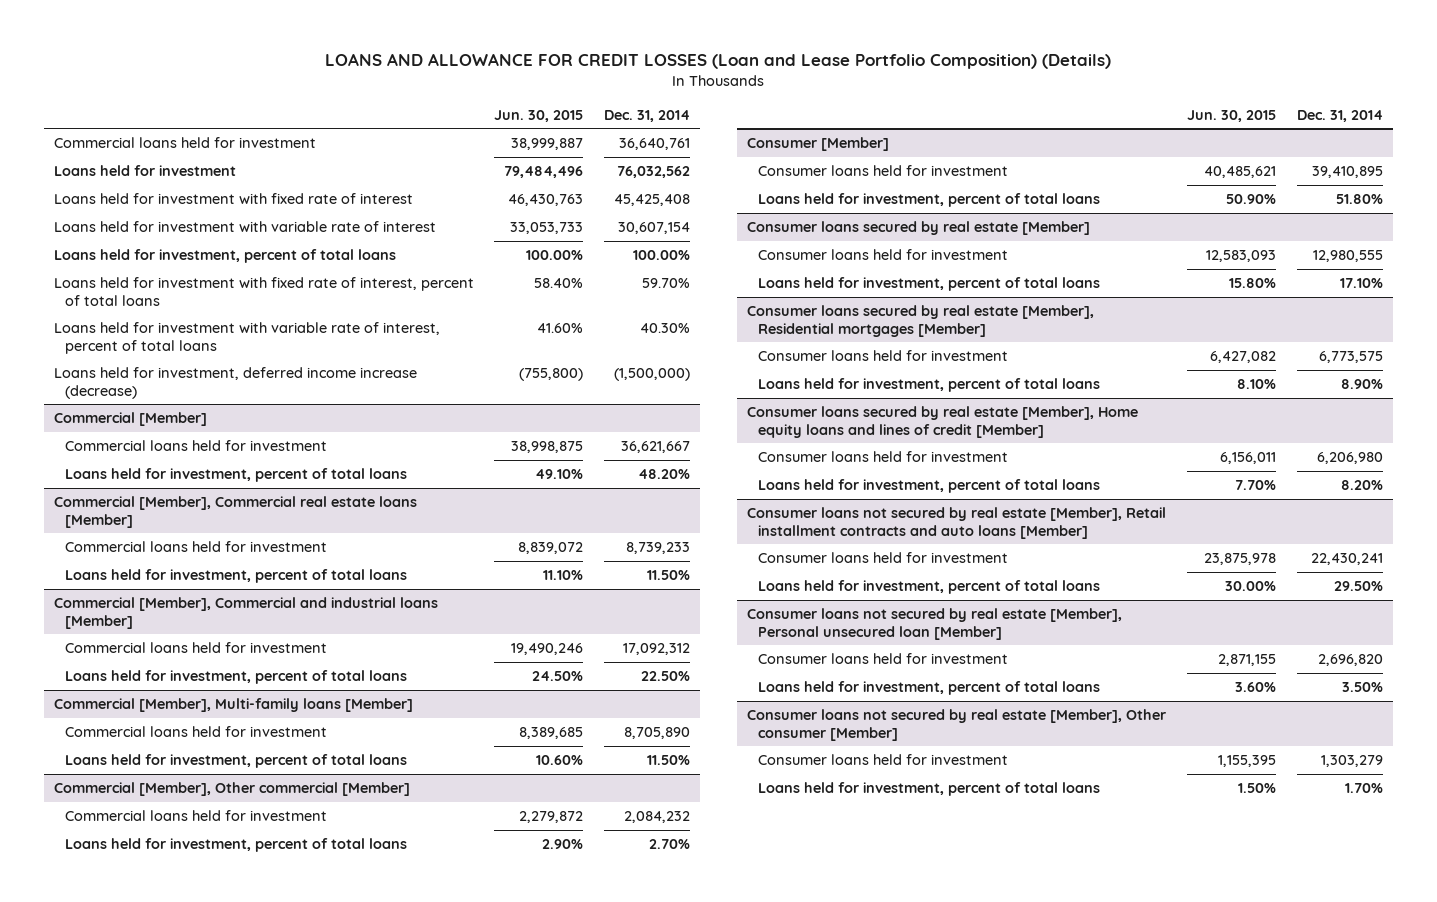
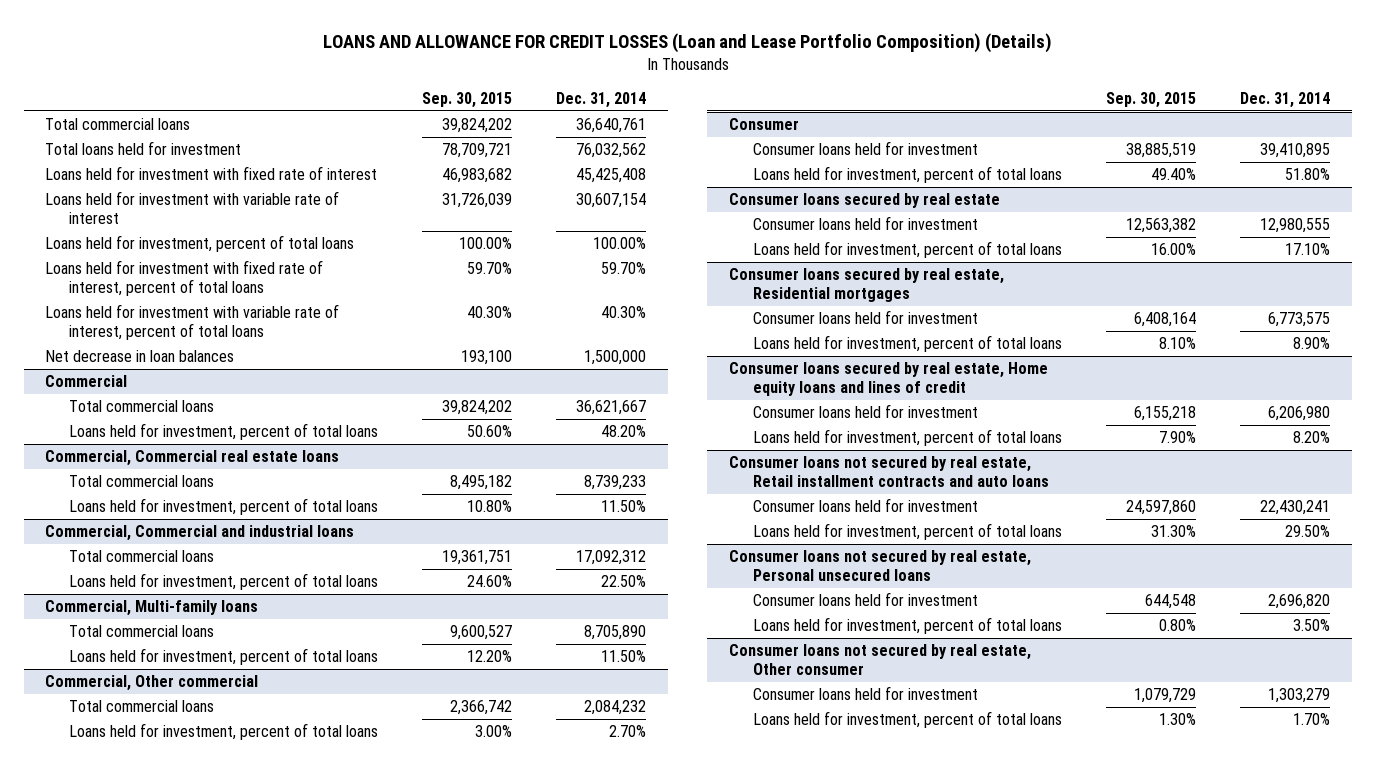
- | Jun. 30, 2015 | Dec. 31, 2014
+ | Sep. 30, 2015 | Dec. 31, 2014
- Commercial loans held for investment | 38,999,887 | 36,640,761
- Loans held for investment | 79,484,496 | 76,032,562
+ Total commercial loans | 39,824,202 | 36,640,761
+ Total loans held for investment | 78,709,721 | 76,032,562
- Loans held for investment, deferred income increase (decrease) | (755,800) | (1,500,000)
- Commercial [Member]
- Commercial loans held for investment | 38,998,875 | 36,621,667
+ Net decrease in loan balances | 193,100 | 1,500,000
+ Commercial
+ Total commercial loans | 39,824,202 | 36,621,667
- Commercial [Member], Commercial real estate loans [Member]
- Commercial loans held for investment | 8,839,072 | 8,739,233
+ Commercial, Commercial real estate loans
+ Total commercial loans | 8,495,182 | 8,739,233
- Commercial [Member], Commercial and industrial loans [Member]
- Commercial loans held for investment | 19,490,246 | 17,092,312
+ Commercial, Commercial and industrial loans
+ Total commercial loans | 19,361,751 | 17,092,312
- Commercial [Member], Multi-family loans [Member]
- Commercial loans held for investment | 8,389,685 | 8,705,890
+ Commercial, Multi-family loans
+ Total commercial loans | 9,600,527 | 8,705,890
- Commercial [Member], Other commercial [Member]
- Commercial loans held for investment | 2,279,872 | 2,084,232
+ Commercial, Other commercial
+ Total commercial loans | 2,366,742 | 2,084,232
- Consumer [Member]
+ Consumer
- Consumer loans secured by real estate [Member]
+ Consumer loans secured by real estate
- Consumer loans secured by real estate [Member], Residential mortgages [Member]
+ Consumer loans secured by real estate, Residential mortgages
- Consumer loans secured by real estate [Member], Home equity loans and lines of credit [Member]
+ Consumer loans secured by real estate, Home equity loans and lines of credit
- Consumer loans not secured by real estate [Member], Retail installment contracts and auto loans [Member]
+ Consumer loans not secured by real estate, Retail installment contracts and auto loans
- Consumer loans not secured by real estate [Member], Personal unsecured loan [Member]
+ Consumer loans not secured by real estate, Personal unsecured loans
- Consumer loans not secured by real estate [Member], Other consumer [Member]
+ Consumer loans not secured by real estate, Other consumer

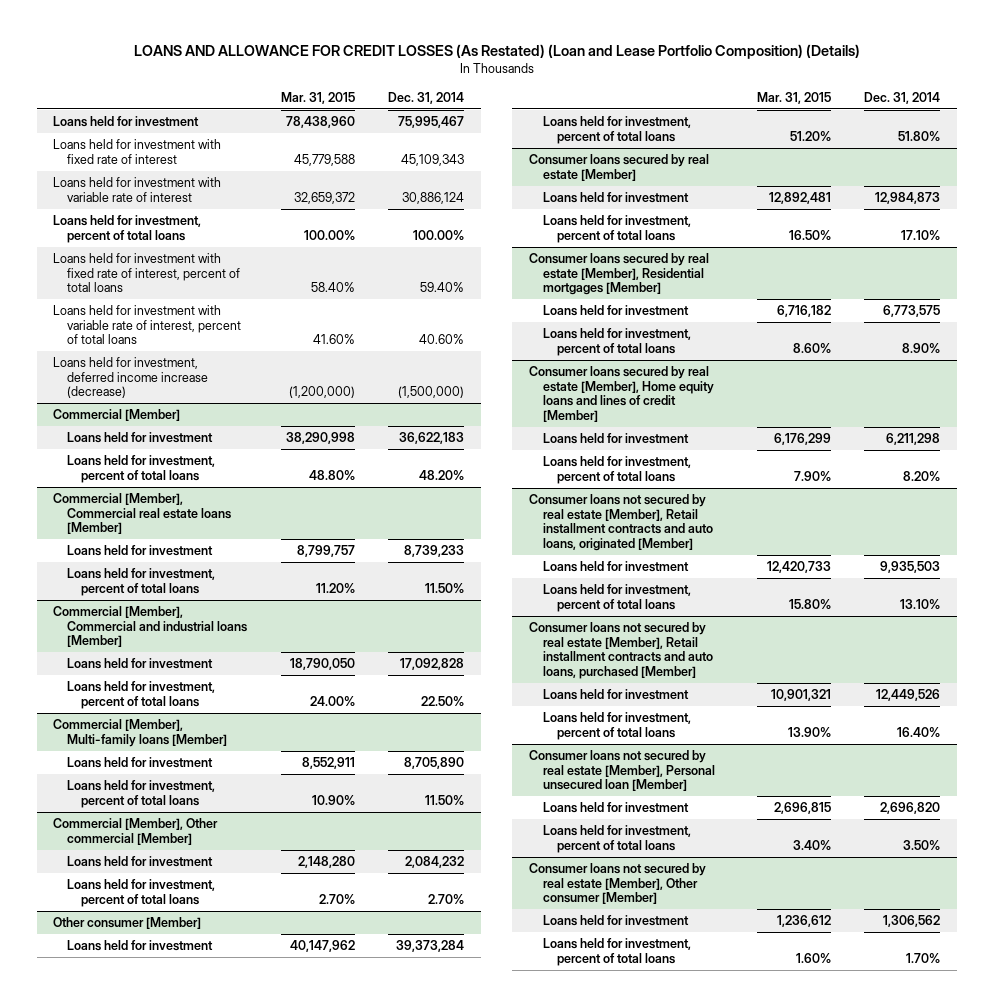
- LOANS AND ALLOWANCE FOR CREDIT LOSSES (Loan and Lease Portfolio Composition) (Details)
+ LOANS AND ALLOWANCE FOR CREDIT LOSSES (As Restated) (Loan and Lease Portfolio Composition) (Details)
- | Sep. 30, 2015 | Dec. 31, 2014
+ | Mar. 31, 2015 | Dec. 31, 2014
- Total commercial loans | 39,824,202 | 36,640,761
- Total loans held for investment | 78,709,721 | 76,032,562
- Loans held for investment with fixed rate of interest | 46,983,682 | 45,425,408
- Loans held for investment with variable rate of interest | 31,726,039 | 30,607,154
+ Loans held for investment | 78,438,960 | 75,995,467
+ Loans held for investment with fixed rate of interest | 45,779,588 | 45,109,343
+ Loans held for investment with variable rate of interest | 32,659,372 | 30,886,124
- Loans held for investment with fixed rate of interest, percent of total loans | 59.70% | 59.70%
- Loans held for investment with variable rate of interest, percent of total loans | 40.30% | 40.30%
- Net decrease in loan balances | 193,100 | 1,500,000
- Commercial
- Total commercial loans | 39,824,202 | 36,621,667
+ Loans held for investment with fixed rate of interest, percent of total loans | 58.40% | 59.40%
+ Loans held for investment with variable rate of interest, percent of total loans | 41.60% | 40.60%
+ Loans held for investment, deferred income increase (decrease) | (1,200,000) | (1,500,000)
+ Commercial [Member]
+ Loans held for investment | 38,290,998 | 36,622,183
- Commercial, Commercial real estate loans
- Total commercial loans | 8,495,182 | 8,739,233
+ Commercial [Member], Commercial real estate loans [Member]
+ Loans held for investment | 8,799,757 | 8,739,233
- Commercial, Commercial and industrial loans
- Total commercial loans | 19,361,751 | 17,092,312
+ Commercial [Member], Commercial and industrial loans [Member]
+ Loans held for investment | 18,790,050 | 17,092,828
- Commercial, Multi-family loans
- Total commercial loans | 9,600,527 | 8,705,890
+ Commercial [Member], Multi-family loans [Member]
+ Loans held for investment | 8,552,911 | 8,705,890
- Commercial, Other commercial
- Total commercial loans | 2,366,742 | 2,084,232
+ Commercial [Member], Other commercial [Member]
+ Loans held for investment | 2,148,280 | 2,084,232
- Consumer
- Consumer loans held for investment | 38,885,519 | 39,410,895
+ Other consumer [Member]
+ Loans held for investment | 40,147,962 | 39,373,284
- Consumer loans secured by real estate
- Consumer loans held for investment | 12,563,382 | 12,980,555
+ Consumer loans secured by real estate [Member]
+ Loans held for investment | 12,892,481 | 12,984,873
- Consumer loans secured by real estate, Residential mortgages
- Consumer loans held for investment | 6,408,164 | 6,773,575
+ Consumer loans secured by real estate [Member], Residential mortgages [Member]
+ Loans held for investment | 6,716,182 | 6,773,575
- Consumer loans secured by real estate, Home equity loans and lines of credit
- Consumer loans held for investment | 6,155,218 | 6,206,980
+ Consumer loans secured by real estate [Member], Home equity loans and lines of credit [Member]
+ Loans held for investment | 6,176,299 | 6,211,298
- Consumer loans not secured by real estate, Retail installment contracts and auto loans
- Consumer loans held for investment | 24,597,860 | 22,430,241
- Loans held for investment, percent of total loans | 31.30% | 29.50%
- Consumer loans not secured by real estate, Personal unsecured loans
- Consumer loans held for investment | 644,548 | 2,696,820
+ Consumer loans not secured by real estate [Member], Retail installment contracts and auto loans, originated [Member]
+ Loans held for investment | 12,420,733 | 9,935,503
+ Loans held for investment, percent of total loans | 15.80% | 13.10%
+ Consumer loans not secured by real estate [Member], Retail installment contracts and auto loans, purchased [Member]
+ Loans held for investment | 10,901,321 | 12,449,526
+ Loans held for investment, percent of total loans | 13.90% | 16.40%
+ Consumer loans not secured by real estate [Member], Personal unsecured loan [Member]
+ Loans held for investment | 2,696,815 | 2,696,820
- Consumer loans not secured by real estate, Other consumer
- Consumer loans held for investment | 1,079,729 | 1,303,279
+ Consumer loans not secured by real estate [Member], Other consumer [Member]
+ Loans held for investment | 1,236,612 | 1,306,562

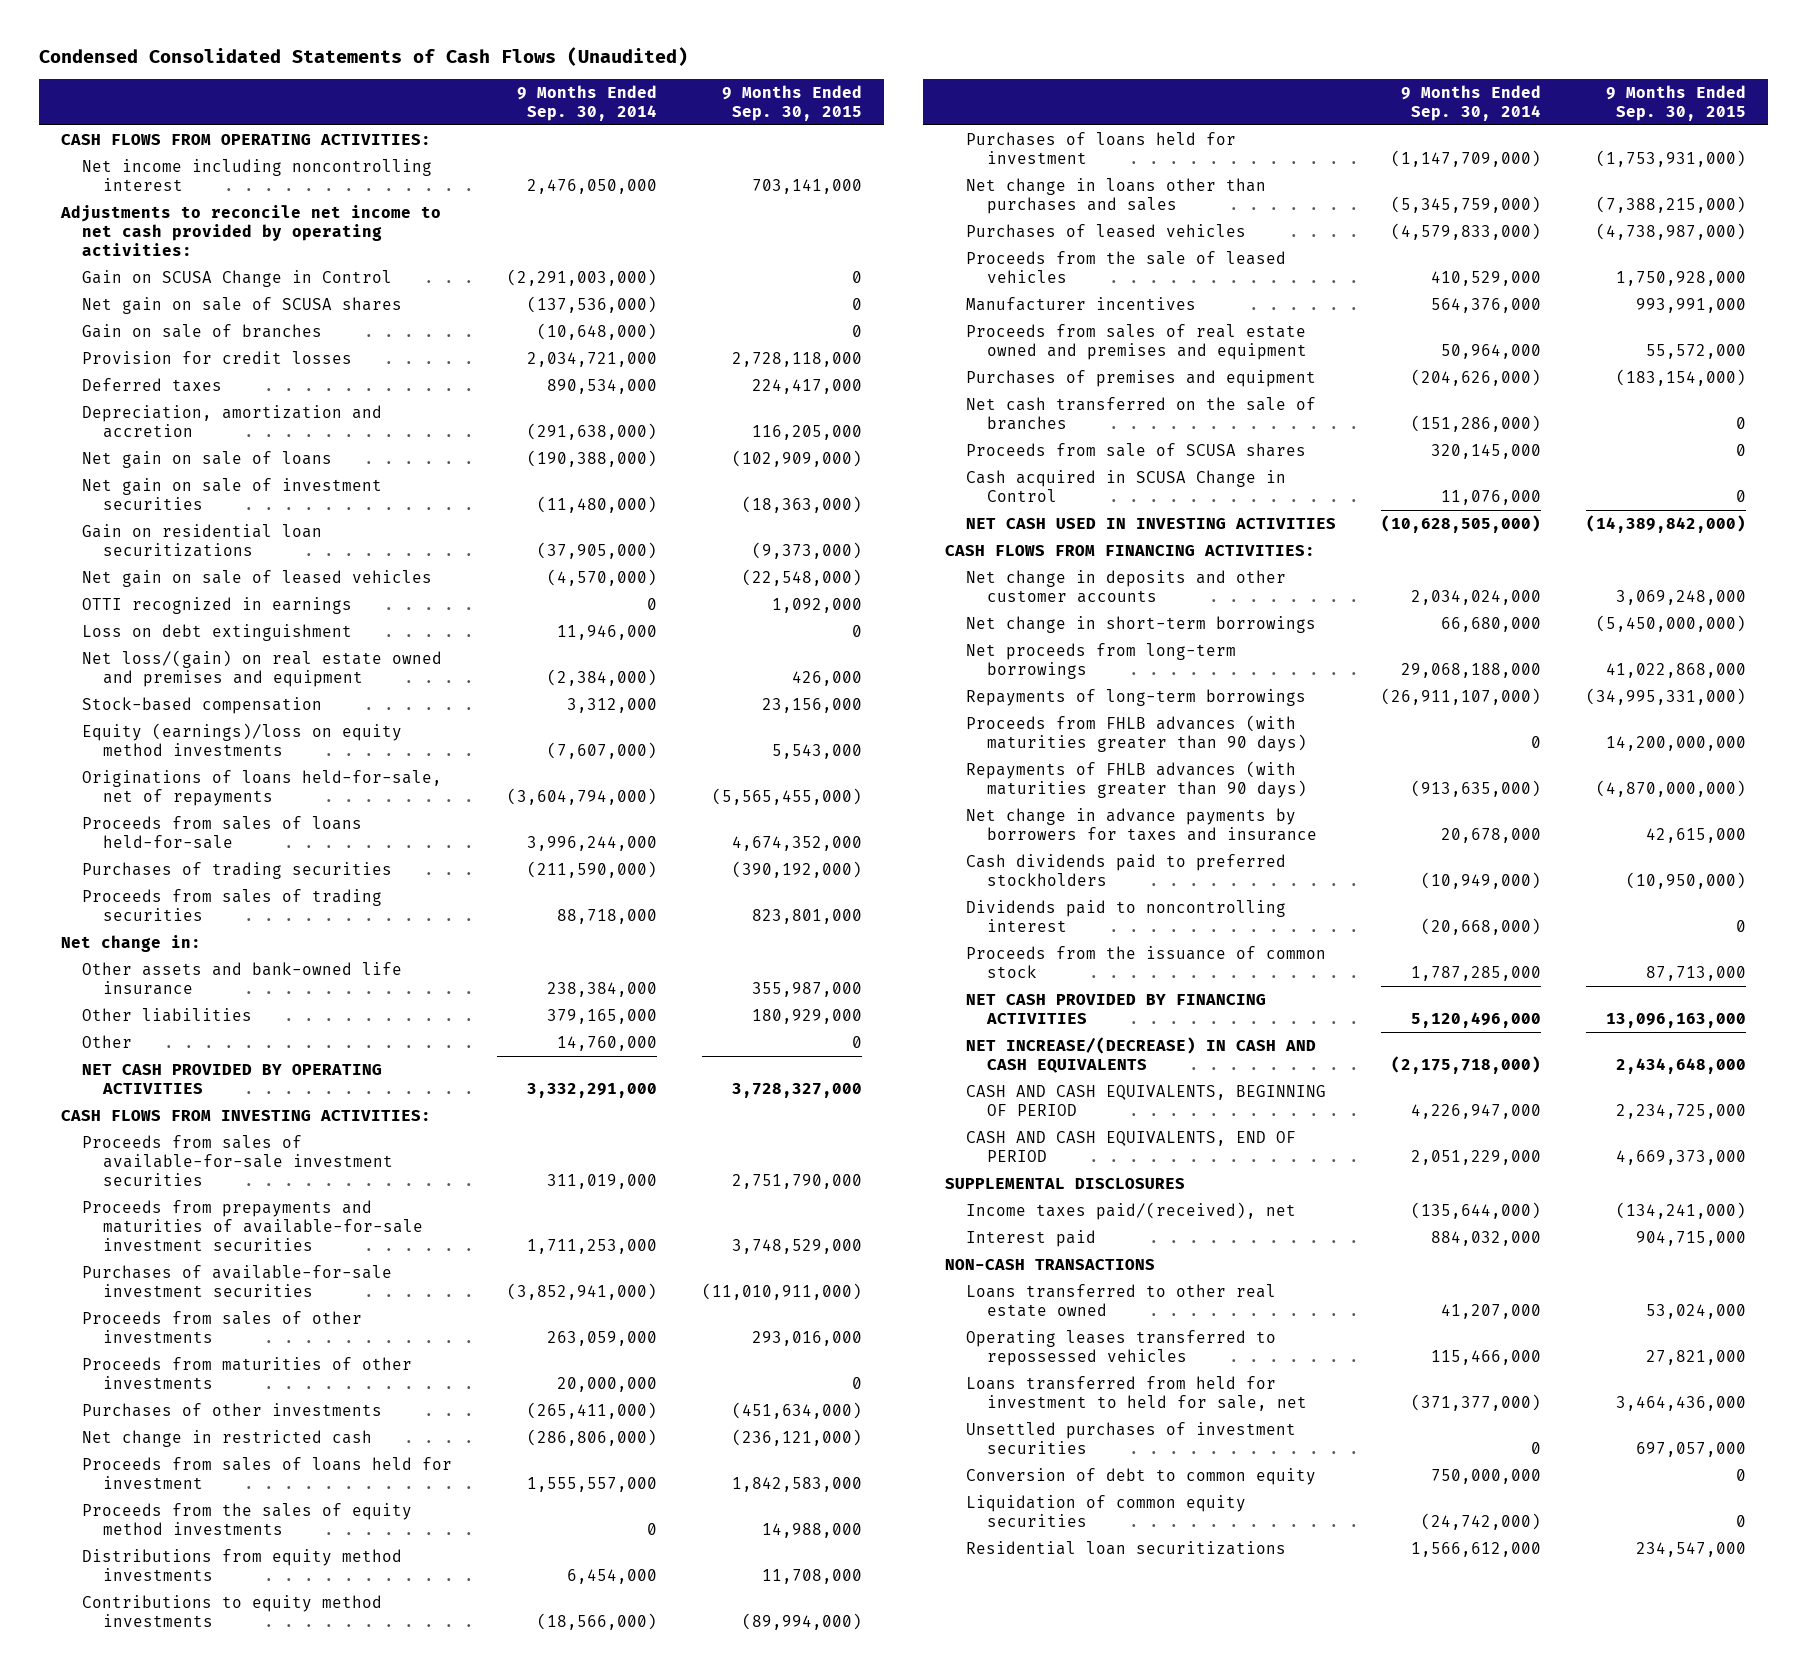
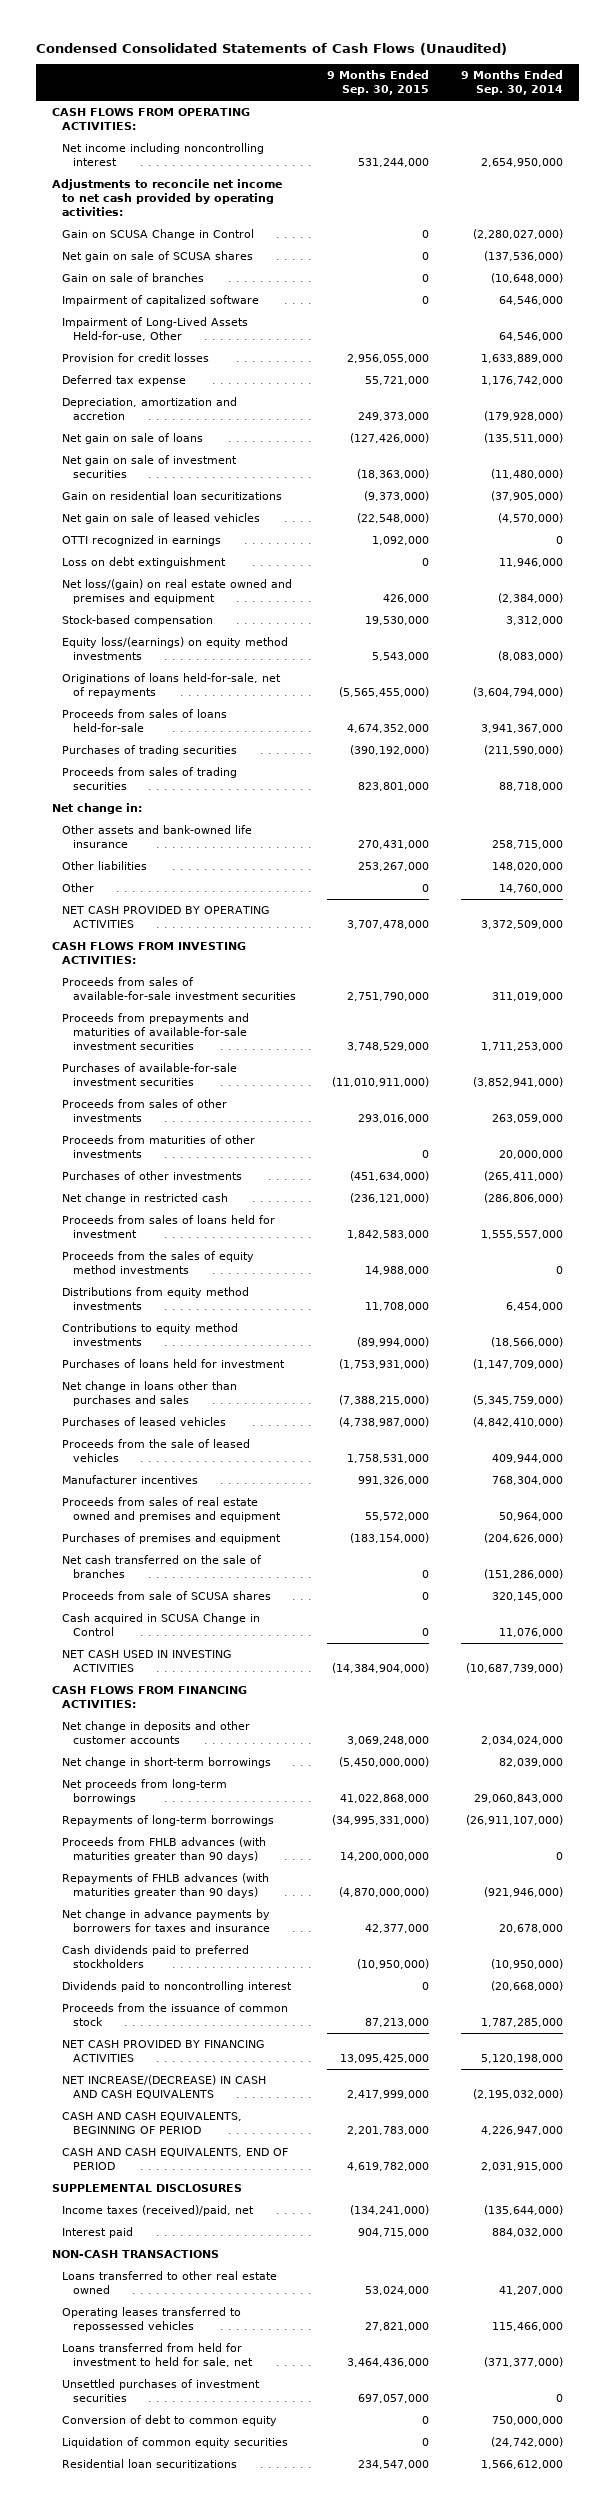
- | 9 Months Ended Sep. 30, 2014 | 9 Months Ended Sep. 30, 2015
+ | 9 Months Ended Sep. 30, 2015 | 9 Months Ended Sep. 30, 2014
- Net income including noncontrolling interest | 2,476,050,000 | 703,141,000
+ Net income including noncontrolling interest | 531,244,000 | 2,654,950,000
- Gain on SCUSA Change in Control | (2,291,003,000) | 0
+ Gain on SCUSA Change in Control | 0 | (2,280,027,000)
- Provision for credit losses | 2,034,721,000 | 2,728,118,000
- Deferred taxes | 890,534,000 | 224,417,000
- Depreciation, amortization and accretion | (291,638,000) | 116,205,000
- Net gain on sale of loans | (190,388,000) | (102,909,000)
+ Impairment of capitalized software | 0 | 64,546,000
+ Impairment of Long-Lived Assets Held-for-use, Other | | 64,546,000
+ Provision for credit losses | 2,956,055,000 | 1,633,889,000
+ Deferred tax expense | 55,721,000 | 1,176,742,000
+ Depreciation, amortization and accretion | 249,373,000 | (179,928,000)
+ Net gain on sale of loans | (127,426,000) | (135,511,000)
- Stock-based compensation | 3,312,000 | 23,156,000
- Equity (earnings)/loss on equity method investments | (7,607,000) | 5,543,000
+ Stock-based compensation | 19,530,000 | 3,312,000
+ Equity loss/(earnings) on equity method investments | 5,543,000 | (8,083,000)
- Proceeds from sales of loans held-for-sale | 3,996,244,000 | 4,674,352,000
+ Proceeds from sales of loans held-for-sale | 4,674,352,000 | 3,941,367,000
- Other assets and bank-owned life insurance | 238,384,000 | 355,987,000
- Other liabilities | 379,165,000 | 180,929,000
+ Other assets and bank-owned life insurance | 270,431,000 | 258,715,000
+ Other liabilities | 253,267,000 | 148,020,000
- NET CASH PROVIDED BY OPERATING ACTIVITIES | 3,332,291,000 | 3,728,327,000
+ NET CASH PROVIDED BY OPERATING ACTIVITIES | 3,707,478,000 | 3,372,509,000
- Purchases of leased vehicles | (4,579,833,000) | (4,738,987,000)
- Proceeds from the sale of leased vehicles | 410,529,000 | 1,750,928,000
- Manufacturer incentives | 564,376,000 | 993,991,000
+ Purchases of leased vehicles | (4,738,987,000) | (4,842,410,000)
+ Proceeds from the sale of leased vehicles | 1,758,531,000 | 409,944,000
+ Manufacturer incentives | 991,326,000 | 768,304,000
- NET CASH USED IN INVESTING ACTIVITIES | (10,628,505,000) | (14,389,842,000)
+ NET CASH USED IN INVESTING ACTIVITIES | (14,384,904,000) | (10,687,739,000)
- Net change in short-term borrowings | 66,680,000 | (5,450,000,000)
- Net proceeds from long-term borrowings | 29,068,188,000 | 41,022,868,000
+ Net change in short-term borrowings | (5,450,000,000) | 82,039,000
+ Net proceeds from long-term borrowings | 41,022,868,000 | 29,060,843,000
- Repayments of FHLB advances (with maturities greater than 90 days) | (913,635,000) | (4,870,000,000)
- Net change in advance payments by borrowers for taxes and insurance | 20,678,000 | 42,615,000
- Cash dividends paid to preferred stockholders | (10,949,000) | (10,950,000)
+ Repayments of FHLB advances (with maturities greater than 90 days) | (4,870,000,000) | (921,946,000)
+ Net change in advance payments by borrowers for taxes and insurance | 42,377,000 | 20,678,000
+ Cash dividends paid to preferred stockholders | (10,950,000) | (10,950,000)
- Proceeds from the issuance of common stock | 1,787,285,000 | 87,713,000
- NET CASH PROVIDED BY FINANCING ACTIVITIES | 5,120,496,000 | 13,096,163,000
- NET INCREASE/(DECREASE) IN CASH AND CASH EQUIVALENTS | (2,175,718,000) | 2,434,648,000
- CASH AND CASH EQUIVALENTS, BEGINNING OF PERIOD | 4,226,947,000 | 2,234,725,000
- CASH AND CASH EQUIVALENTS, END OF PERIOD | 2,051,229,000 | 4,669,373,000
+ Proceeds from the issuance of common stock | 87,213,000 | 1,787,285,000
+ NET CASH PROVIDED BY FINANCING ACTIVITIES | 13,095,425,000 | 5,120,198,000
+ NET INCREASE/(DECREASE) IN CASH AND CASH EQUIVALENTS | 2,417,999,000 | (2,195,032,000)
+ CASH AND CASH EQUIVALENTS, BEGINNING OF PERIOD | 2,201,783,000 | 4,226,947,000
+ CASH AND CASH EQUIVALENTS, END OF PERIOD | 4,619,782,000 | 2,031,915,000
- Income taxes paid/(received), net | (135,644,000) | (134,241,000)
+ Income taxes (received)/paid, net | (134,241,000) | (135,644,000)

